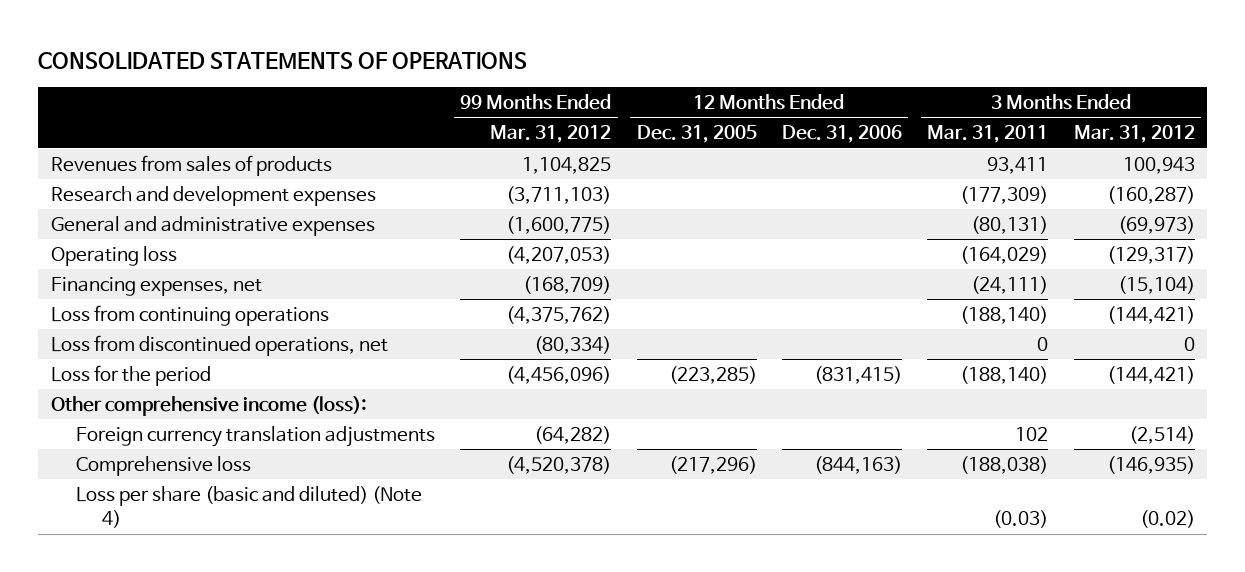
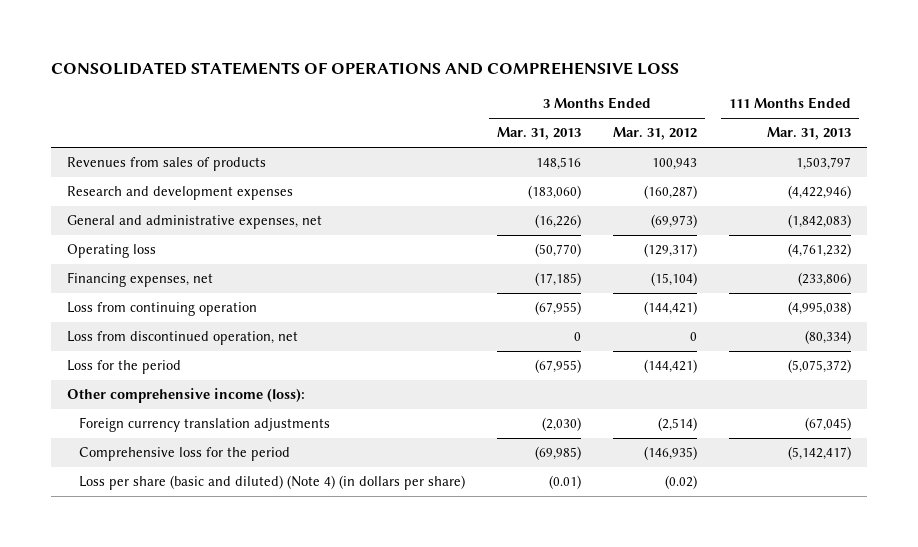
- CONSOLIDATED STATEMENTS OF OPERATIONS
+ CONSOLIDATED STATEMENTS OF OPERATIONS AND COMPREHENSIVE LOSS
- | 99 Months Ended Mar. 31, 2012 | 12 Months Ended Dec. 31, 2005 | 12 Months Ended Dec. 31, 2006 | 3 Months Ended Mar. 31, 2011 | 3 Months Ended Mar. 31, 2012
+ | 3 Months Ended Mar. 31, 2013 | 3 Months Ended Mar. 31, 2012 | 111 Months Ended Mar. 31, 2013
- General and administrative expenses | (1,600,775) | | | (80,131) | (69,973)
+ General and administrative expenses, net | (16,226) | (69,973) | (1,842,083)
- Loss from continuing operations | (4,375,762) | | | (188,140) | (144,421)
- Loss from discontinued operations, net | (80,334) | | | 0 | 0
+ Loss from continuing operation | (67,955) | (144,421) | (4,995,038)
+ Loss from discontinued operation, net | 0 | 0 | (80,334)
- Comprehensive loss | (4,520,378) | (217,296) | (844,163) | (188,038) | (146,935)
- Loss per share (basic and diluted) (Note 4) | | | | (0.03) | (0.02)
+ Comprehensive loss for the period | (69,985) | (146,935) | (5,142,417)
+ Loss per share (basic and diluted) (Note 4) (in dollars per share) | (0.01) | (0.02) |

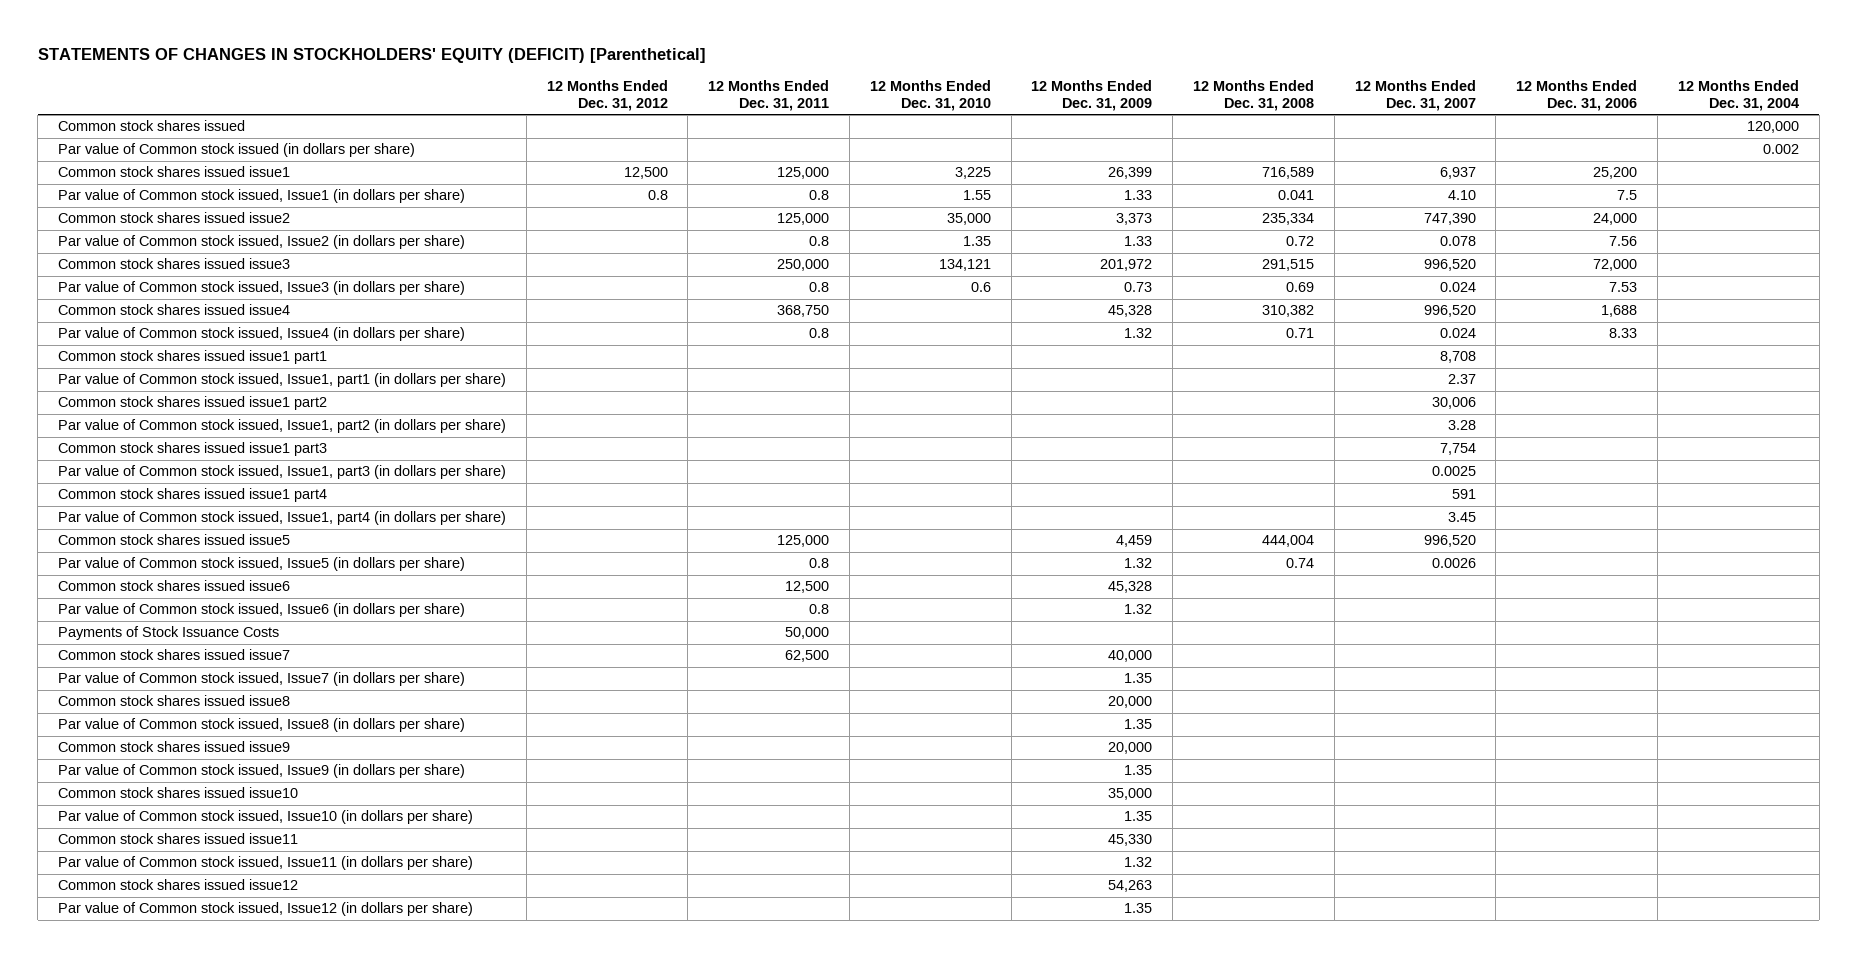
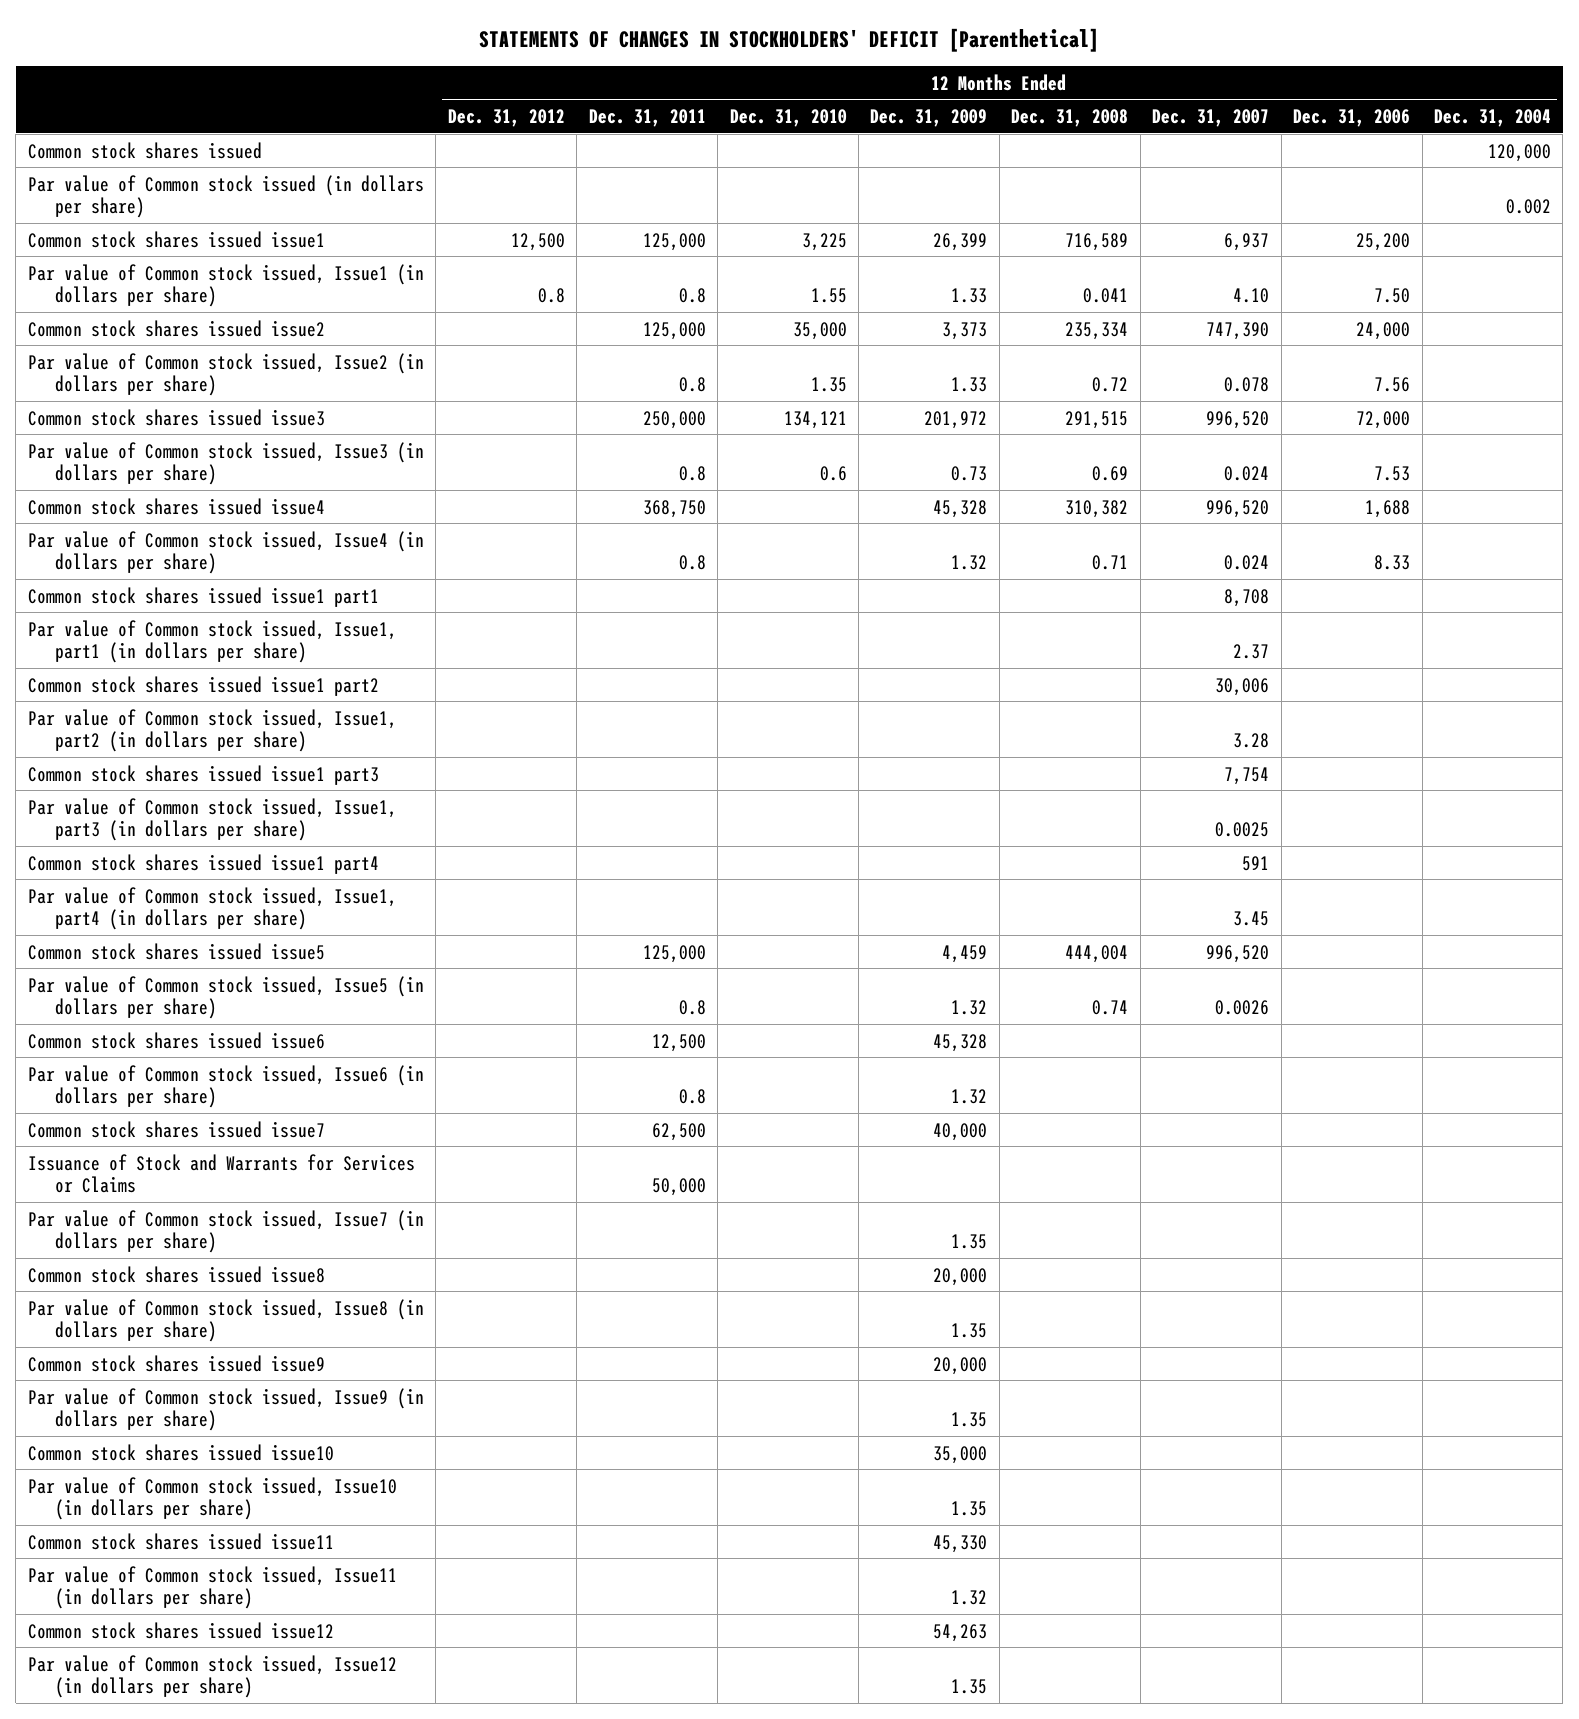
- STATEMENTS OF CHANGES IN STOCKHOLDERS' EQUITY (DEFICIT) [Parenthetical]
+ STATEMENTS OF CHANGES IN STOCKHOLDERS' DEFICIT [Parenthetical]
- Par value of Common stock issued, Issue1 (in dollars per share) | 0.8 | 0.8 | 1.55 | 1.33 | 0.041 | 4.10 | 7.5 |
+ Par value of Common stock issued, Issue1 (in dollars per share) | 0.8 | 0.8 | 1.55 | 1.33 | 0.041 | 4.10 | 7.50 |
- Payments of Stock Issuance Costs | | 50,000 | | | | | |
+ Issuance of Stock and Warrants for Services or Claims | | 50,000 | | | | | |

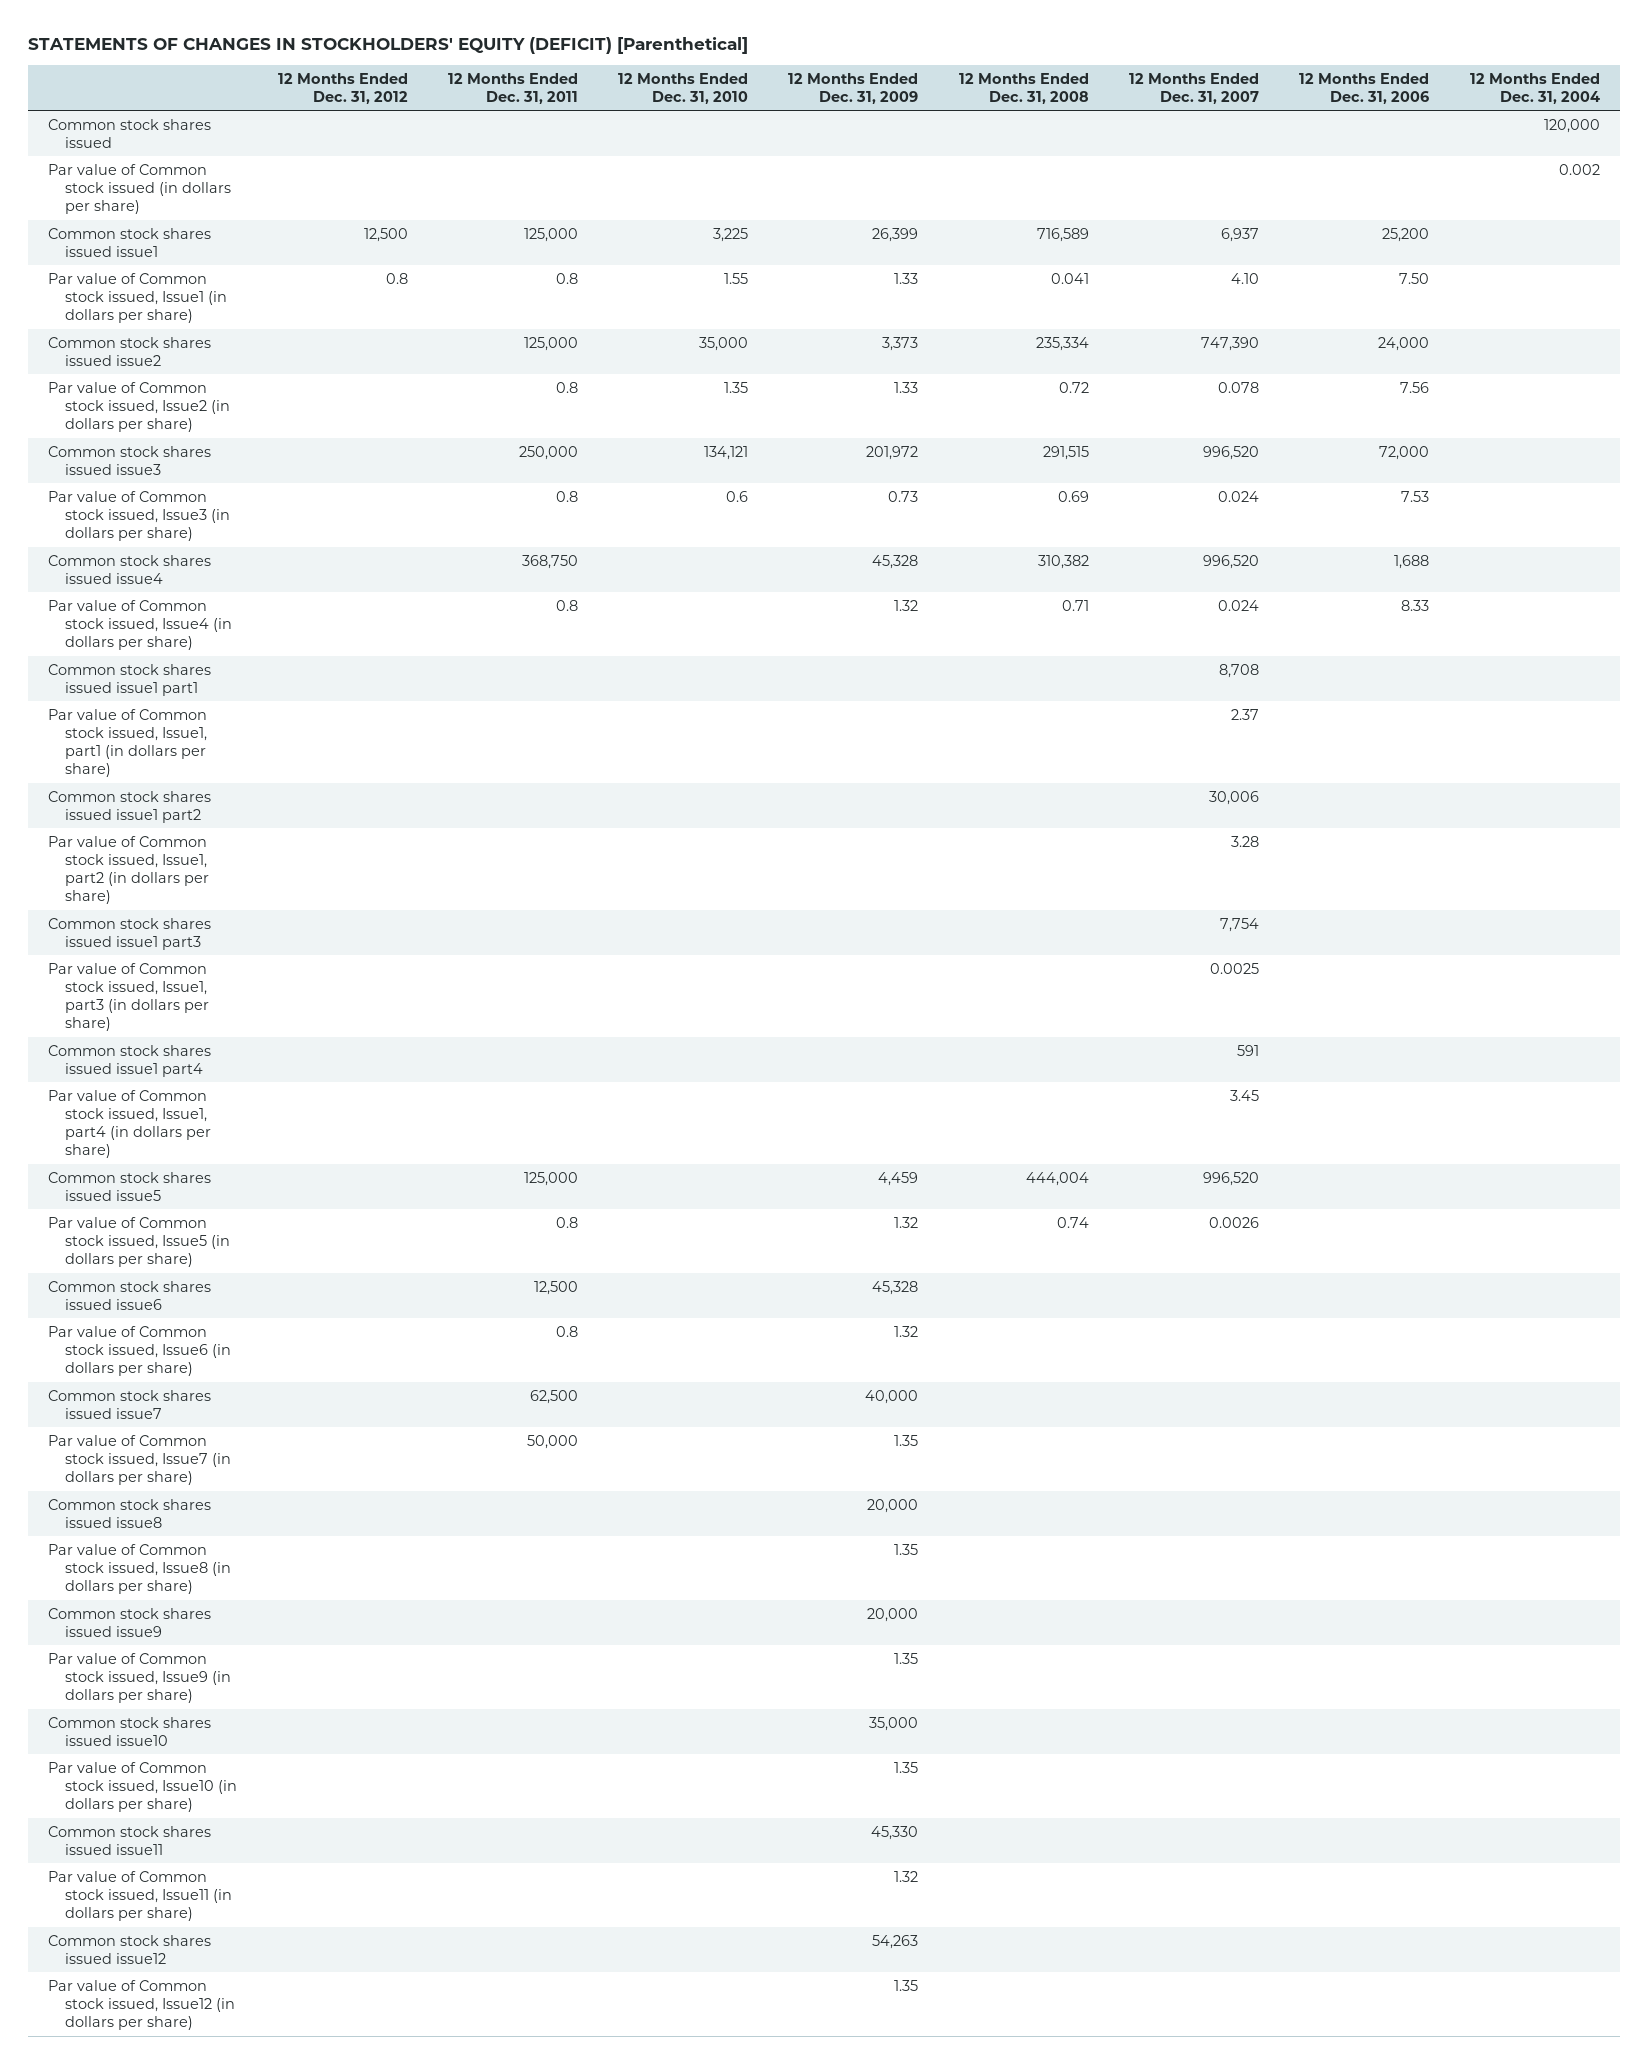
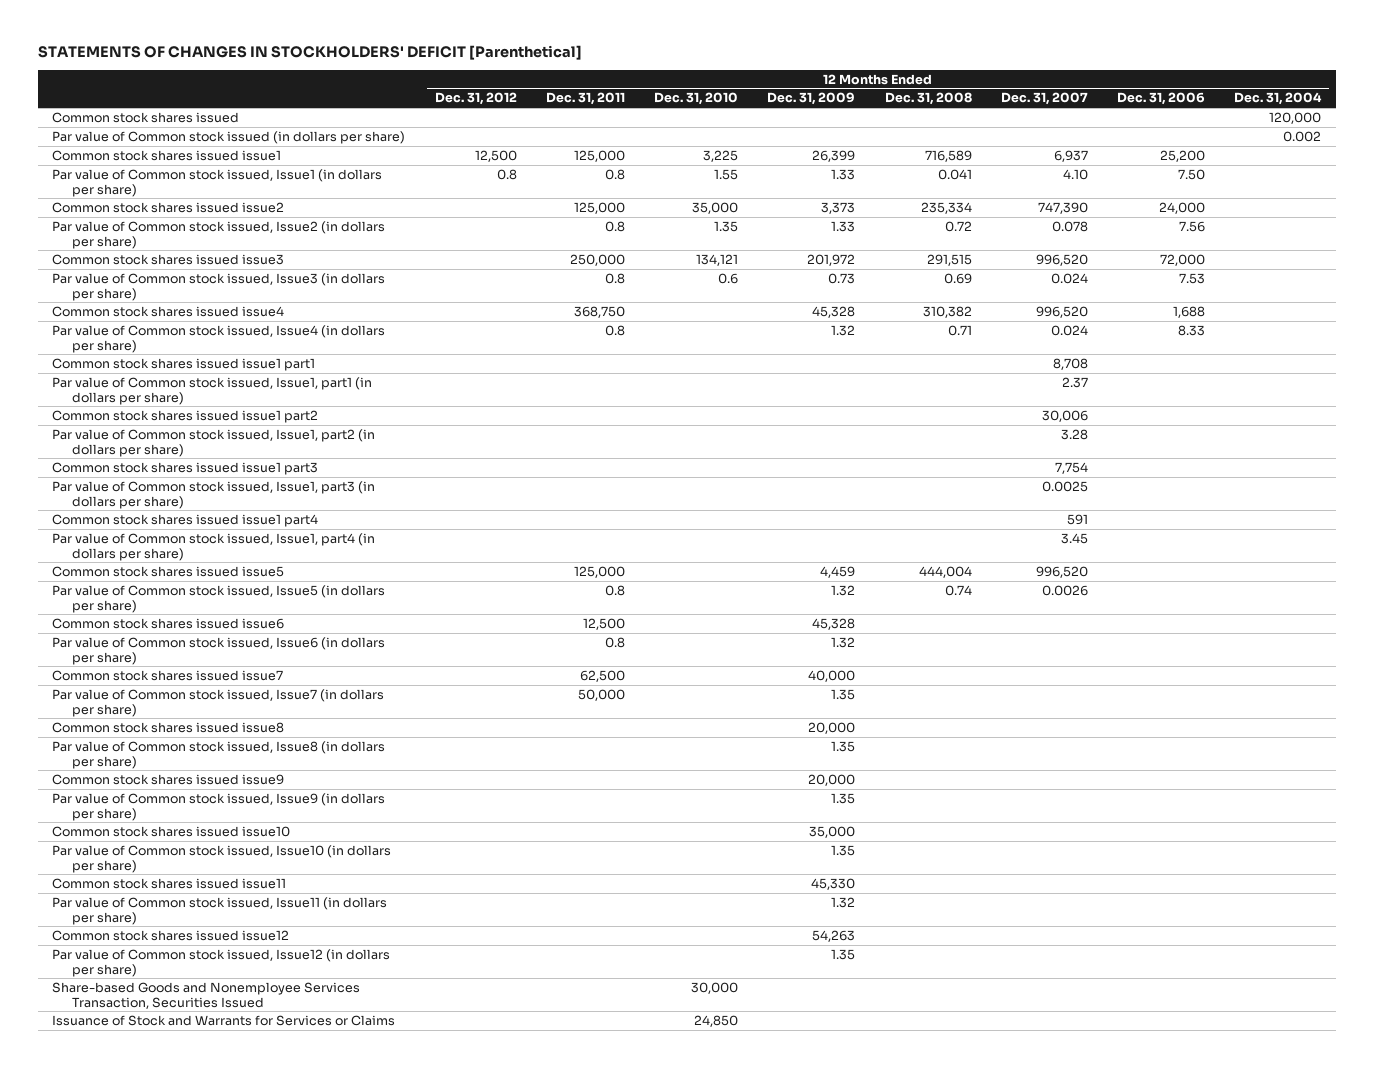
- STATEMENTS OF CHANGES IN STOCKHOLDERS' EQUITY (DEFICIT) [Parenthetical]
+ STATEMENTS OF CHANGES IN STOCKHOLDERS' DEFICIT [Parenthetical]
+ Share-based Goods and Nonemployee Services Transaction, Securities Issued | | | 30,000 | | | | |
+ Issuance of Stock and Warrants for Services or Claims | | | 24,850 | | | | |

